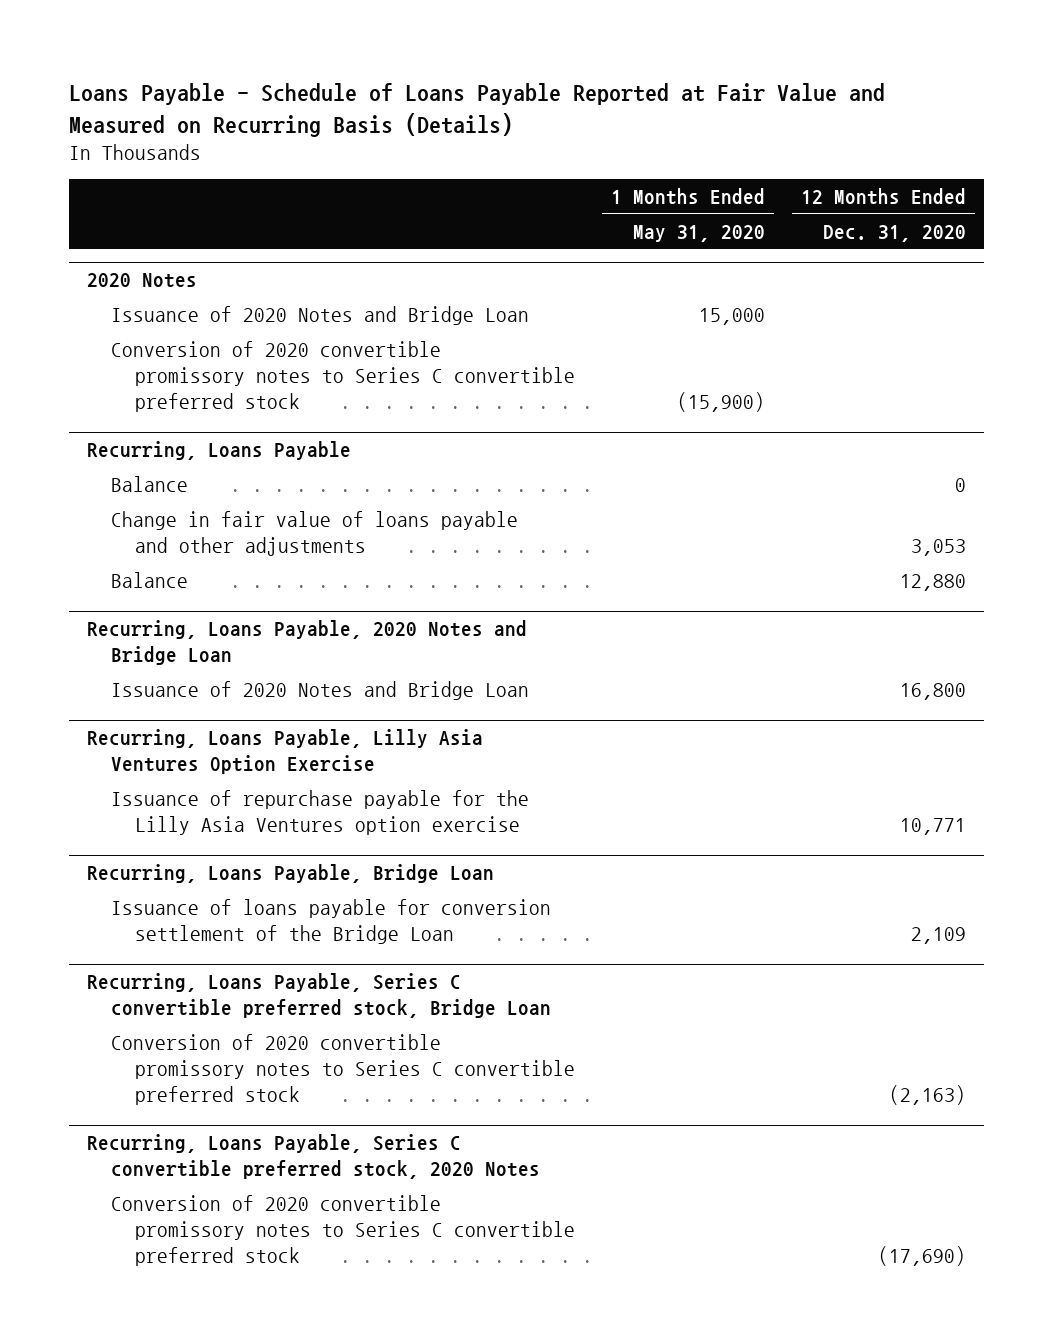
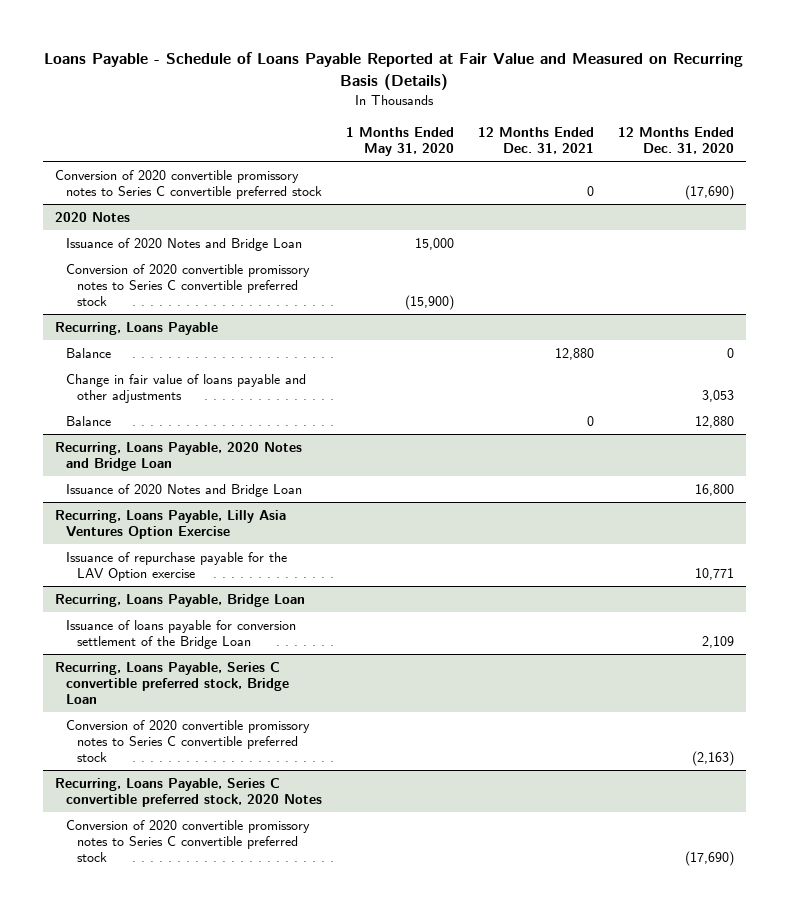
- | 1 Months Ended May 31, 2020 | 12 Months Ended Dec. 31, 2020
+ | 1 Months Ended May 31, 2020 | 12 Months Ended Dec. 31, 2021 | 12 Months Ended Dec. 31, 2020
+ Conversion of 2020 convertible promissory notes to Series C convertible preferred stock | | 0 | (17,690)
@ Recurring, Loans Payable, Lilly Asia Ventures Option Exercise
- Issuance of repurchase payable for the Lilly Asia Ventures option exercise | | 10,771
+ Issuance of repurchase payable for the LAV Option exercise | | | 10,771

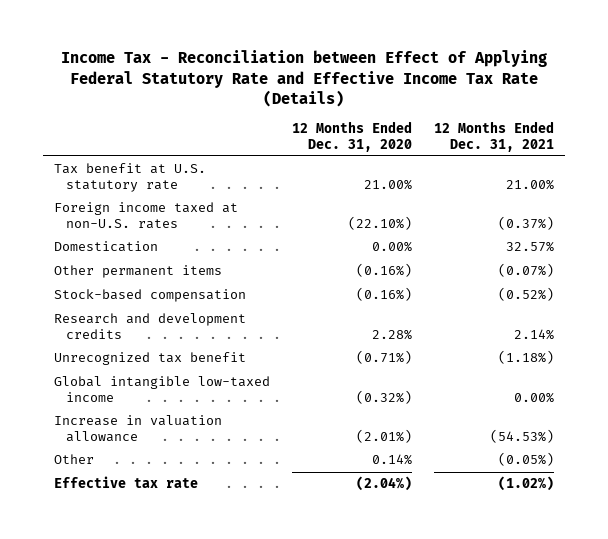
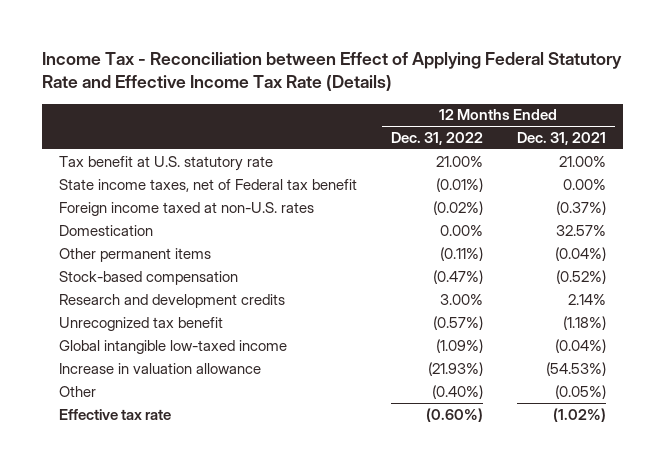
- | 12 Months Ended Dec. 31, 2020 | 12 Months Ended Dec. 31, 2021
+ | 12 Months Ended Dec. 31, 2022 | 12 Months Ended Dec. 31, 2021
+ State income taxes, net of Federal tax benefit | (0.01%) | 0.00%
- Other permanent items | (0.16%) | (0.07%)
+ Other permanent items | (0.11%) | (0.04%)
- Global intangible low-taxed income | (0.32%) | 0.00%
+ Global intangible low-taxed income | (1.09%) | (0.04%)

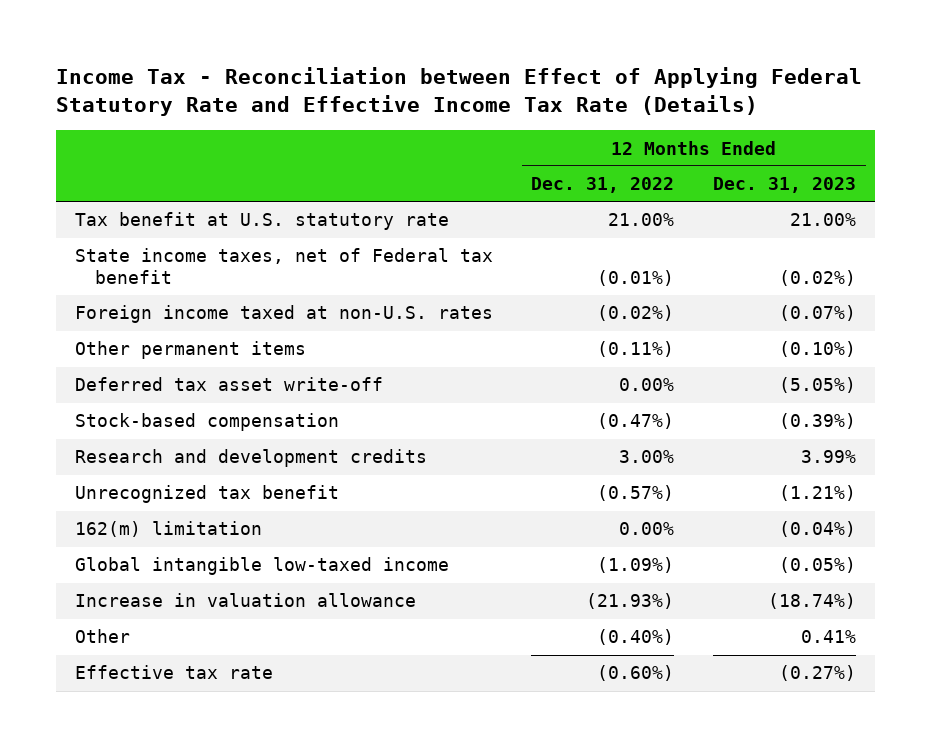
- | 12 Months Ended Dec. 31, 2022 | 12 Months Ended Dec. 31, 2021
+ | 12 Months Ended Dec. 31, 2022 | 12 Months Ended Dec. 31, 2023
- Domestication | 0.00% | 32.57%
+ Deferred tax asset write-off | 0.00% | (5.05%)
+ 162(m) limitation | 0.00% | (0.04%)

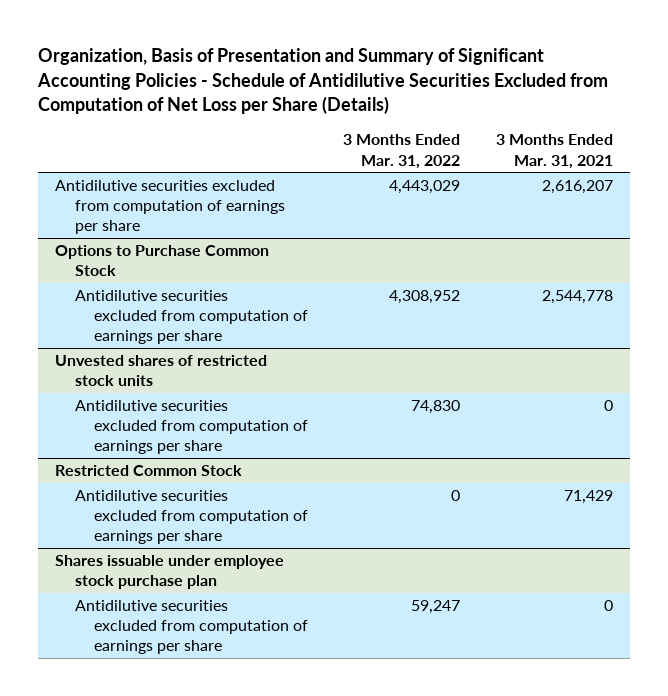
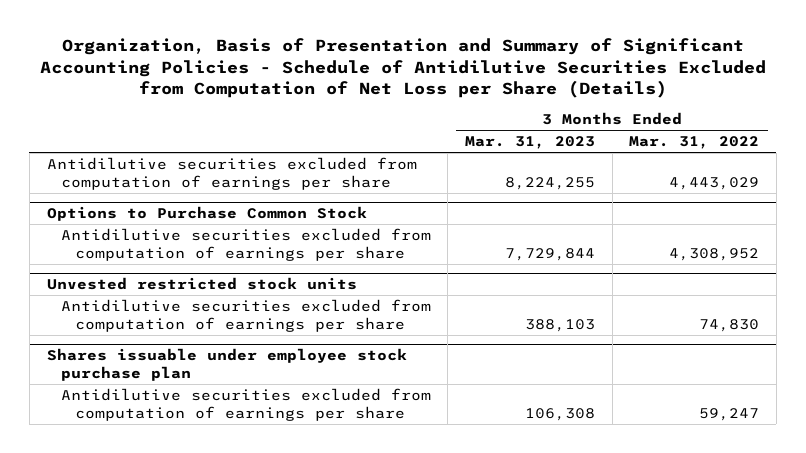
- | 3 Months Ended Mar. 31, 2022 | 3 Months Ended Mar. 31, 2021
+ | 3 Months Ended Mar. 31, 2023 | 3 Months Ended Mar. 31, 2022
- Unvested shares of restricted stock units
+ Unvested restricted stock units
- Restricted Common Stock
- Antidilutive securities excluded from computation of earnings per share | 0 | 71,429

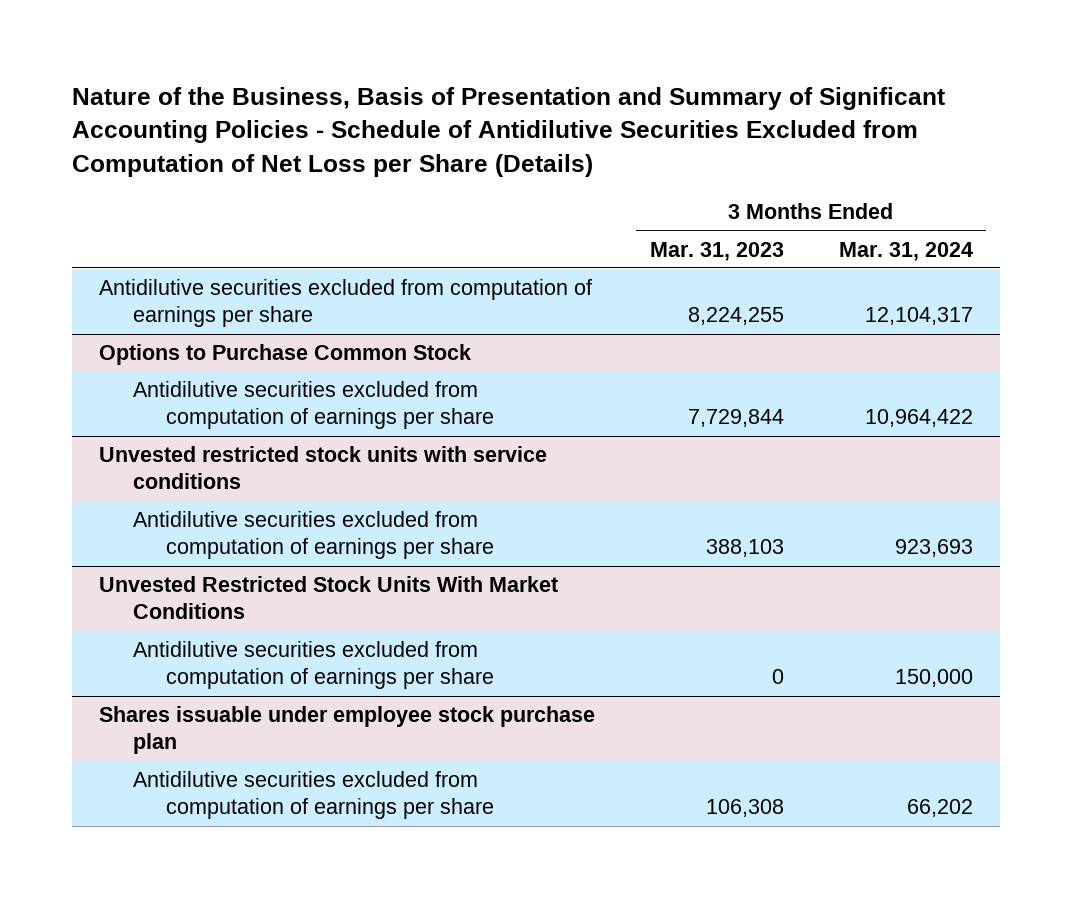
- Organization, Basis of Presentation and Summary of Significant Accounting Policies - Schedule of Antidilutive Securities Excluded from Computation of Net Loss per Share (Details)
+ Nature of the Business, Basis of Presentation and Summary of Significant Accounting Policies - Schedule of Antidilutive Securities Excluded from Computation of Net Loss per Share (Details)
- | 3 Months Ended Mar. 31, 2023 | 3 Months Ended Mar. 31, 2022
+ | 3 Months Ended Mar. 31, 2023 | 3 Months Ended Mar. 31, 2024
- Unvested restricted stock units
+ Unvested restricted stock units with service conditions
+ Unvested Restricted Stock Units With Market Conditions
+ Antidilutive securities excluded from computation of earnings per share | 0 | 150,000

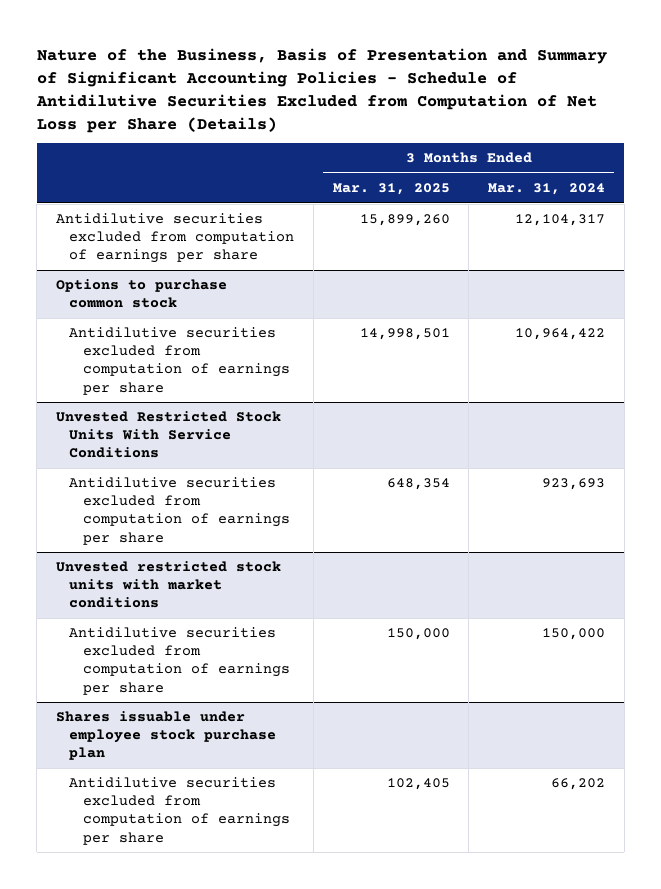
- | 3 Months Ended Mar. 31, 2023 | 3 Months Ended Mar. 31, 2024
+ | 3 Months Ended Mar. 31, 2025 | 3 Months Ended Mar. 31, 2024
- Options to Purchase Common Stock
+ Options to purchase common stock
- Unvested restricted stock units with service conditions
+ Unvested Restricted Stock Units With Service Conditions
- Unvested Restricted Stock Units With Market Conditions
+ Unvested restricted stock units with market conditions

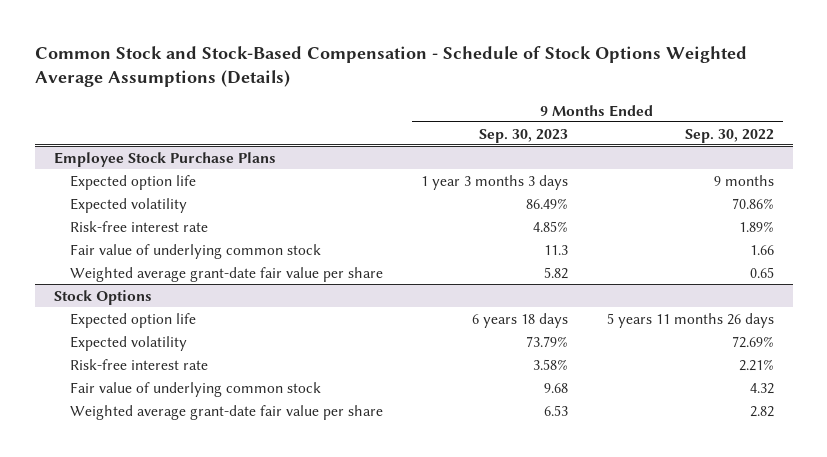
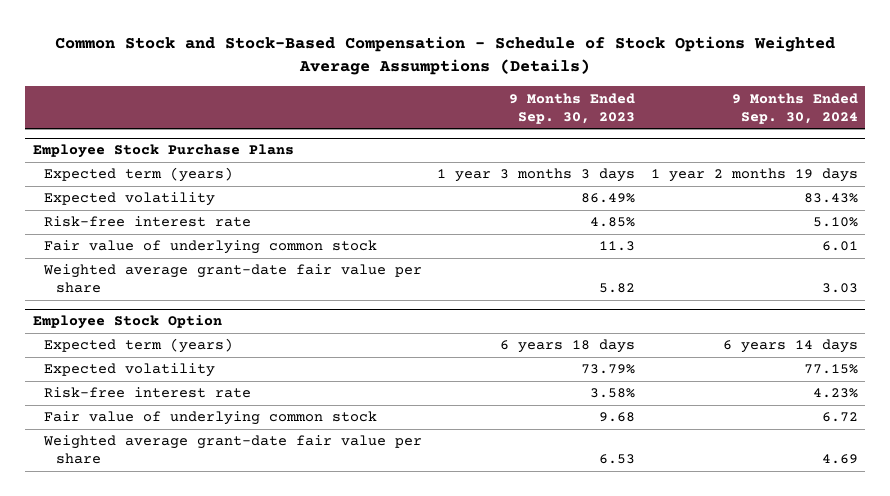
- | 9 Months Ended Sep. 30, 2023 | 9 Months Ended Sep. 30, 2022
+ | 9 Months Ended Sep. 30, 2023 | 9 Months Ended Sep. 30, 2024
@ Employee Stock Purchase Plans
- Expected option life | 1 year 3 months 3 days | 9 months
+ Expected term (years) | 1 year 3 months 3 days | 1 year 2 months 19 days
- Stock Options
- Expected option life | 6 years 18 days | 5 years 11 months 26 days
+ Employee Stock Option
+ Expected term (years) | 6 years 18 days | 6 years 14 days

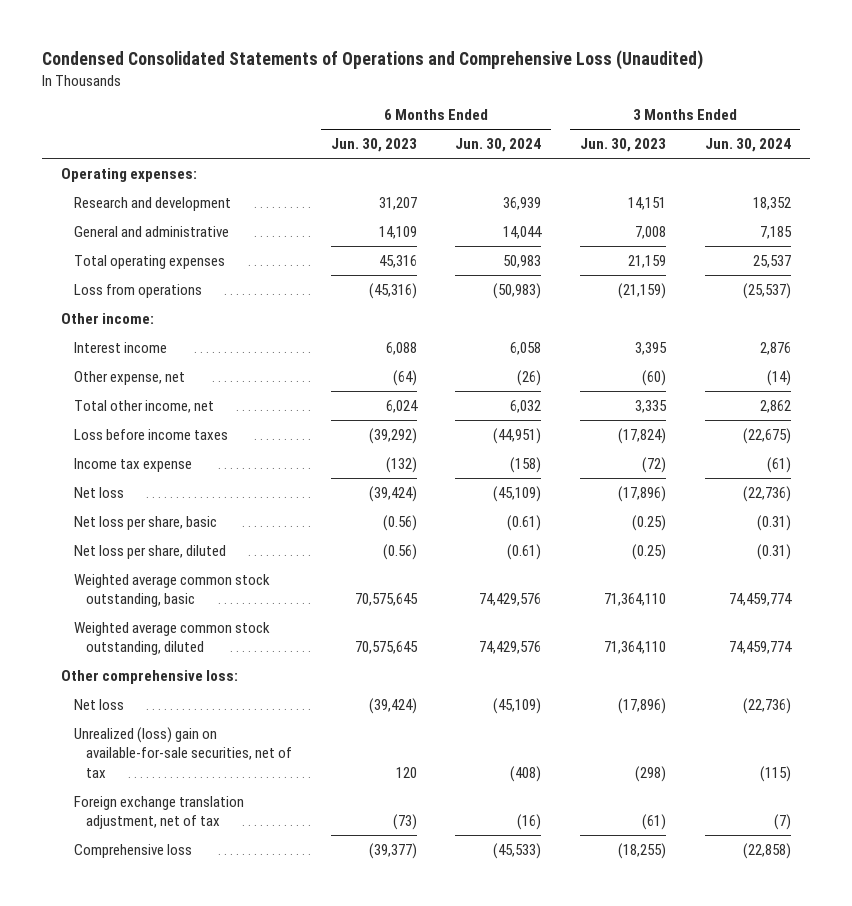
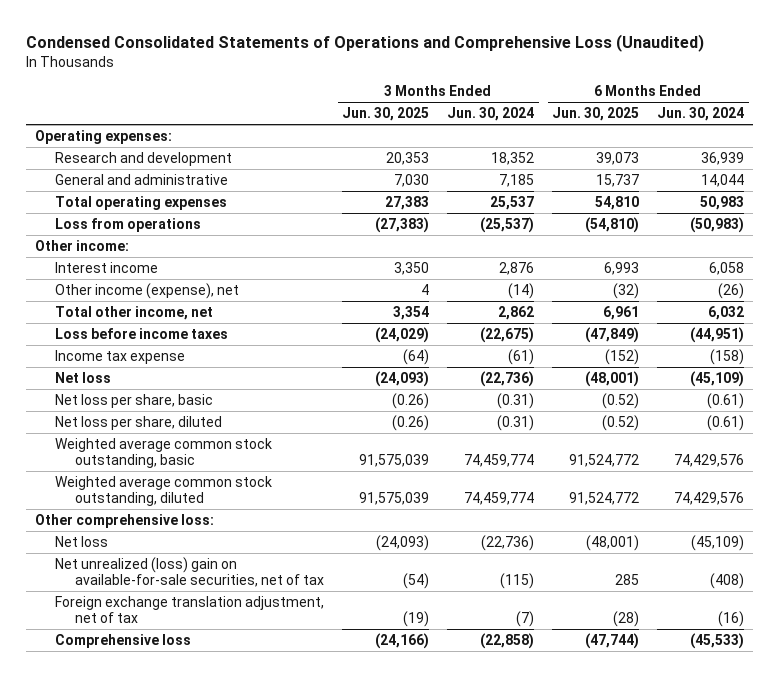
- | 6 Months Ended Jun. 30, 2023 | 6 Months Ended Jun. 30, 2024 | 3 Months Ended Jun. 30, 2023 | 3 Months Ended Jun. 30, 2024
+ | 3 Months Ended Jun. 30, 2025 | 3 Months Ended Jun. 30, 2024 | 6 Months Ended Jun. 30, 2025 | 6 Months Ended Jun. 30, 2024
- Other expense, net | (64) | (26) | (60) | (14)
+ Other income (expense), net | 4 | (14) | (32) | (26)
- Unrealized (loss) gain on available-for-sale securities, net of tax | 120 | (408) | (298) | (115)
+ Net unrealized (loss) gain on available-for-sale securities, net of tax | (54) | (115) | 285 | (408)

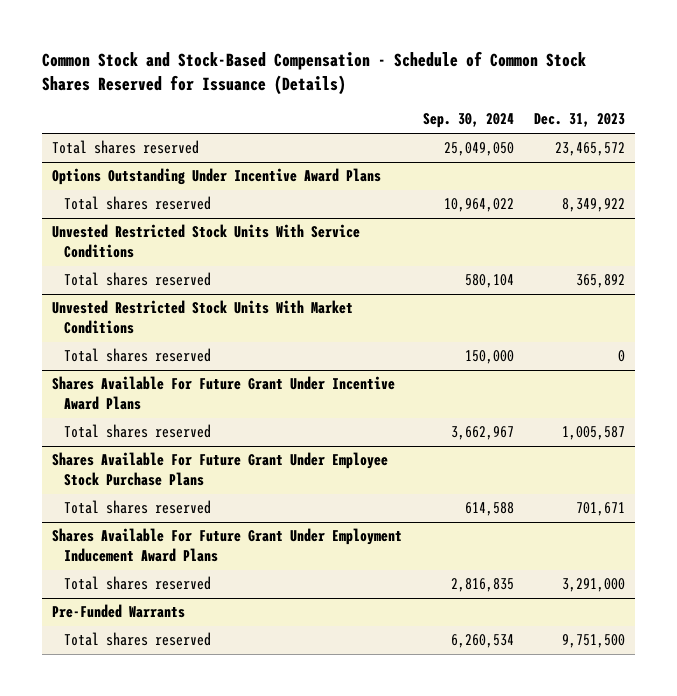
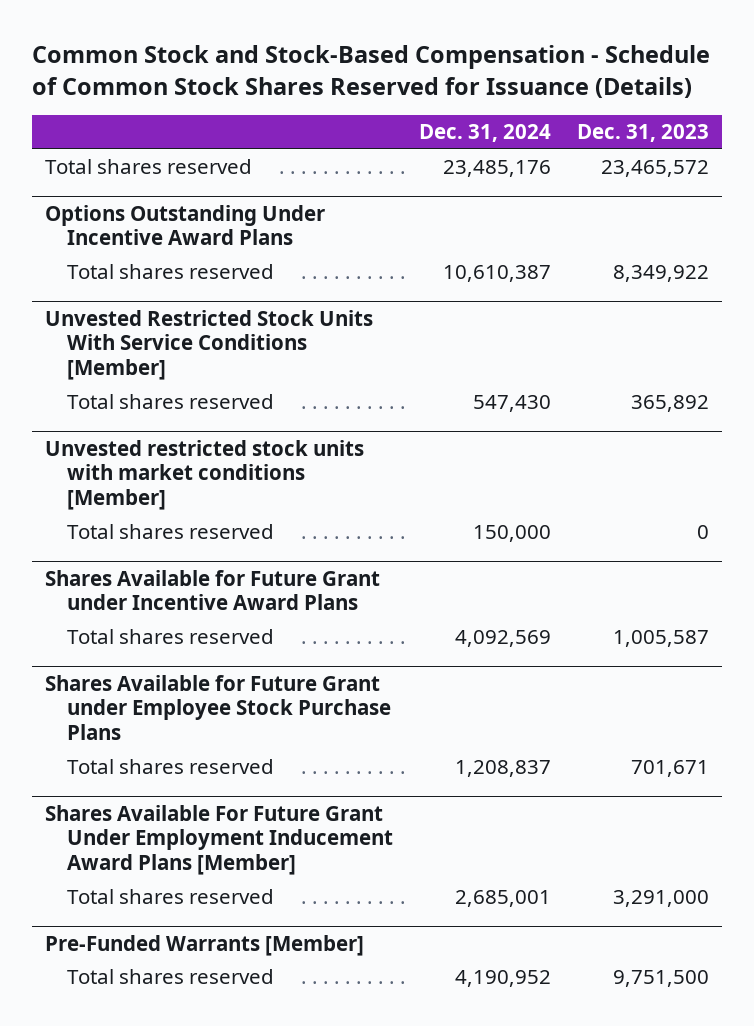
- | Sep. 30, 2024 | Dec. 31, 2023
+ | Dec. 31, 2024 | Dec. 31, 2023
- Unvested Restricted Stock Units With Service Conditions
+ Unvested Restricted Stock Units With Service Conditions [Member]
- Unvested Restricted Stock Units With Market Conditions
+ Unvested restricted stock units with market conditions [Member]
- Shares Available For Future Grant Under Incentive Award Plans
+ Shares Available for Future Grant under Incentive Award Plans
- Shares Available For Future Grant Under Employee Stock Purchase Plans
+ Shares Available for Future Grant under Employee Stock Purchase Plans
- Shares Available For Future Grant Under Employment Inducement Award Plans
+ Shares Available For Future Grant Under Employment Inducement Award Plans [Member]
- Pre-Funded Warrants
+ Pre-Funded Warrants [Member]

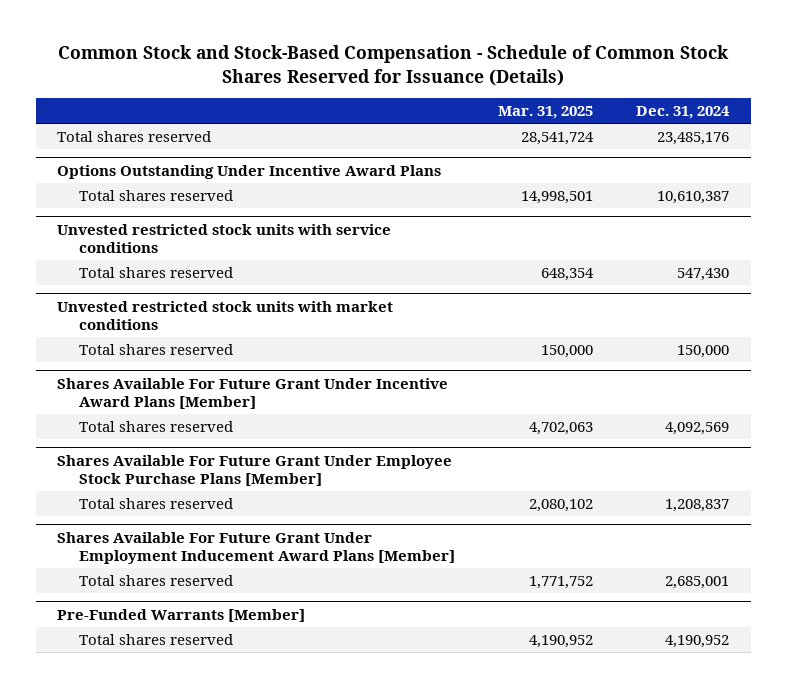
- | Dec. 31, 2024 | Dec. 31, 2023
+ | Mar. 31, 2025 | Dec. 31, 2024
- Unvested Restricted Stock Units With Service Conditions [Member]
+ Unvested restricted stock units with service conditions
- Unvested restricted stock units with market conditions [Member]
+ Unvested restricted stock units with market conditions
- Shares Available for Future Grant under Incentive Award Plans
+ Shares Available For Future Grant Under Incentive Award Plans [Member]
- Shares Available for Future Grant under Employee Stock Purchase Plans
+ Shares Available For Future Grant Under Employee Stock Purchase Plans [Member]

